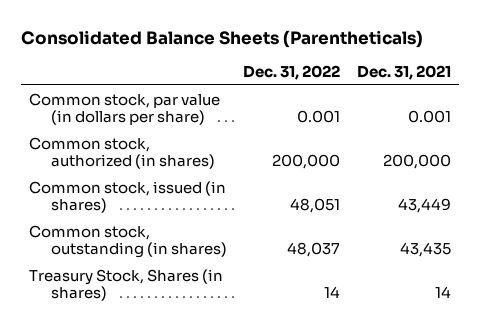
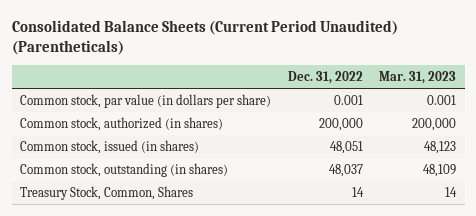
- Consolidated Balance Sheets (Parentheticals)
+ Consolidated Balance Sheets (Current Period Unaudited) (Parentheticals)
- | Dec. 31, 2022 | Dec. 31, 2021
+ | Dec. 31, 2022 | Mar. 31, 2023
- Treasury Stock, Shares (in shares) | 14 | 14
+ Treasury Stock, Common, Shares | 14 | 14

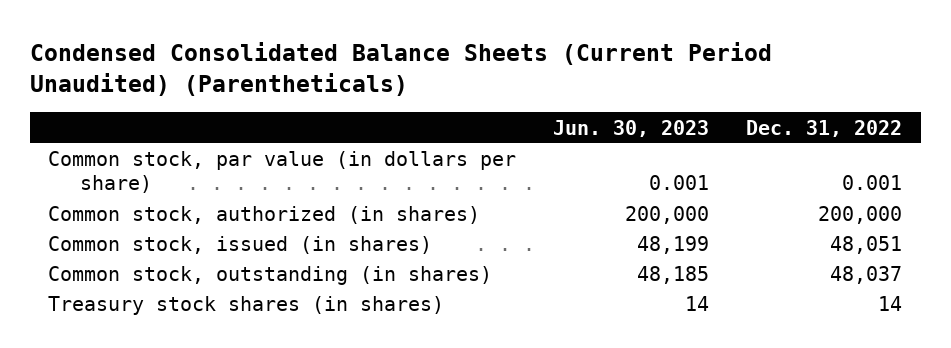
- Consolidated Balance Sheets (Current Period Unaudited) (Parentheticals)
+ Condensed Consolidated Balance Sheets (Current Period Unaudited) (Parentheticals)
- | Dec. 31, 2022 | Mar. 31, 2023
+ | Jun. 30, 2023 | Dec. 31, 2022
- Treasury Stock, Common, Shares | 14 | 14
+ Treasury stock shares (in shares) | 14 | 14

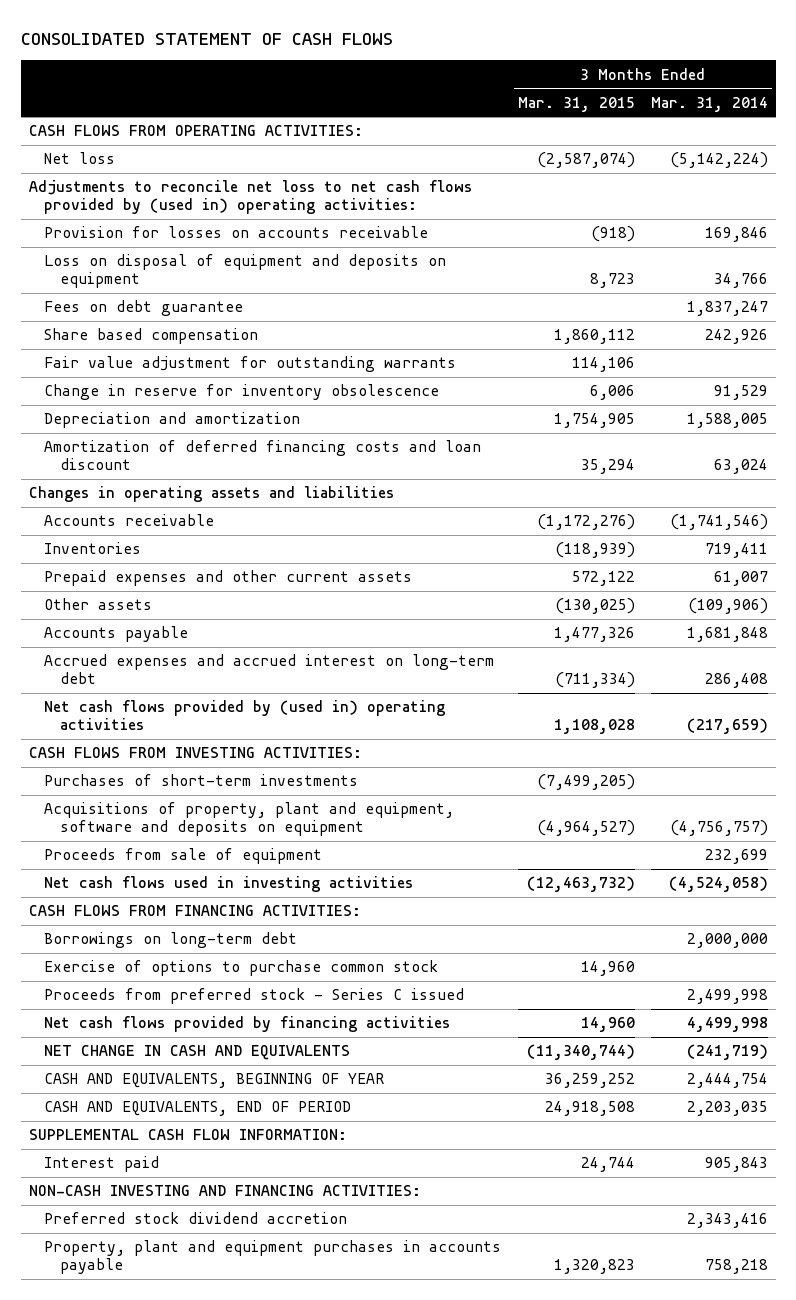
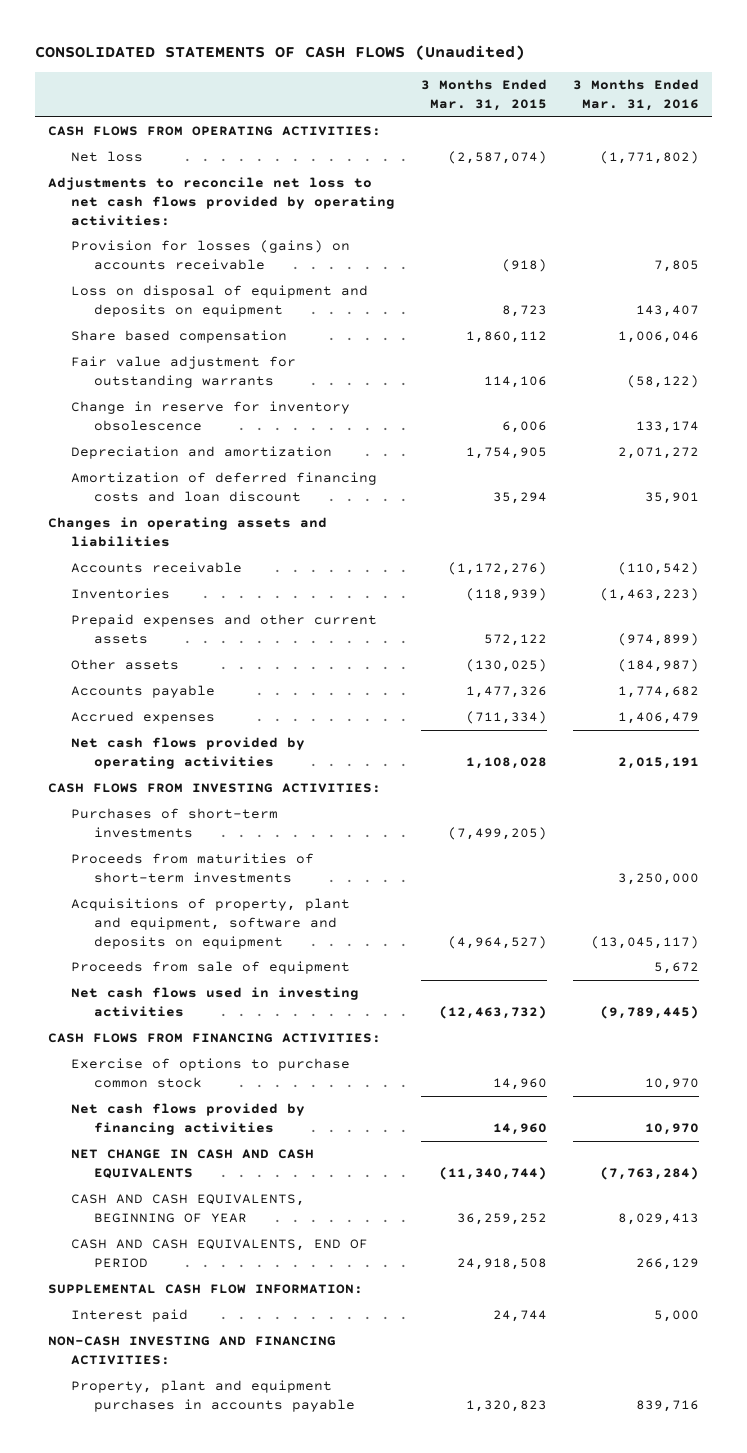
- CONSOLIDATED STATEMENT OF CASH FLOWS
+ CONSOLIDATED STATEMENTS OF CASH FLOWS (Unaudited)
- | 3 Months Ended Mar. 31, 2015 | 3 Months Ended Mar. 31, 2014
+ | 3 Months Ended Mar. 31, 2015 | 3 Months Ended Mar. 31, 2016
- Adjustments to reconcile net loss to net cash flows provided by (used in) operating activities:
- Provision for losses on accounts receivable | (918) | 169,846
+ Adjustments to reconcile net loss to net cash flows provided by operating activities:
+ Provision for losses (gains) on accounts receivable | (918) | 7,805
- Fees on debt guarantee | | 1,837,247
- Accrued expenses and accrued interest on long-term debt | (711,334) | 286,408
- Net cash flows provided by (used in) operating activities | 1,108,028 | (217,659)
+ Accrued expenses | (711,334) | 1,406,479
+ Net cash flows provided by operating activities | 1,108,028 | 2,015,191
+ Proceeds from maturities of short-term investments | | 3,250,000
- Borrowings on long-term debt | | 2,000,000
- Proceeds from preferred stock - Series C issued | | 2,499,998
- NET CHANGE IN CASH AND EQUIVALENTS | (11,340,744) | (241,719)
- CASH AND EQUIVALENTS, BEGINNING OF YEAR | 36,259,252 | 2,444,754
- CASH AND EQUIVALENTS, END OF PERIOD | 24,918,508 | 2,203,035
+ NET CHANGE IN CASH AND CASH EQUIVALENTS | (11,340,744) | (7,763,284)
+ CASH AND CASH EQUIVALENTS, BEGINNING OF YEAR | 36,259,252 | 8,029,413
+ CASH AND CASH EQUIVALENTS, END OF PERIOD | 24,918,508 | 266,129
- Preferred stock dividend accretion | | 2,343,416

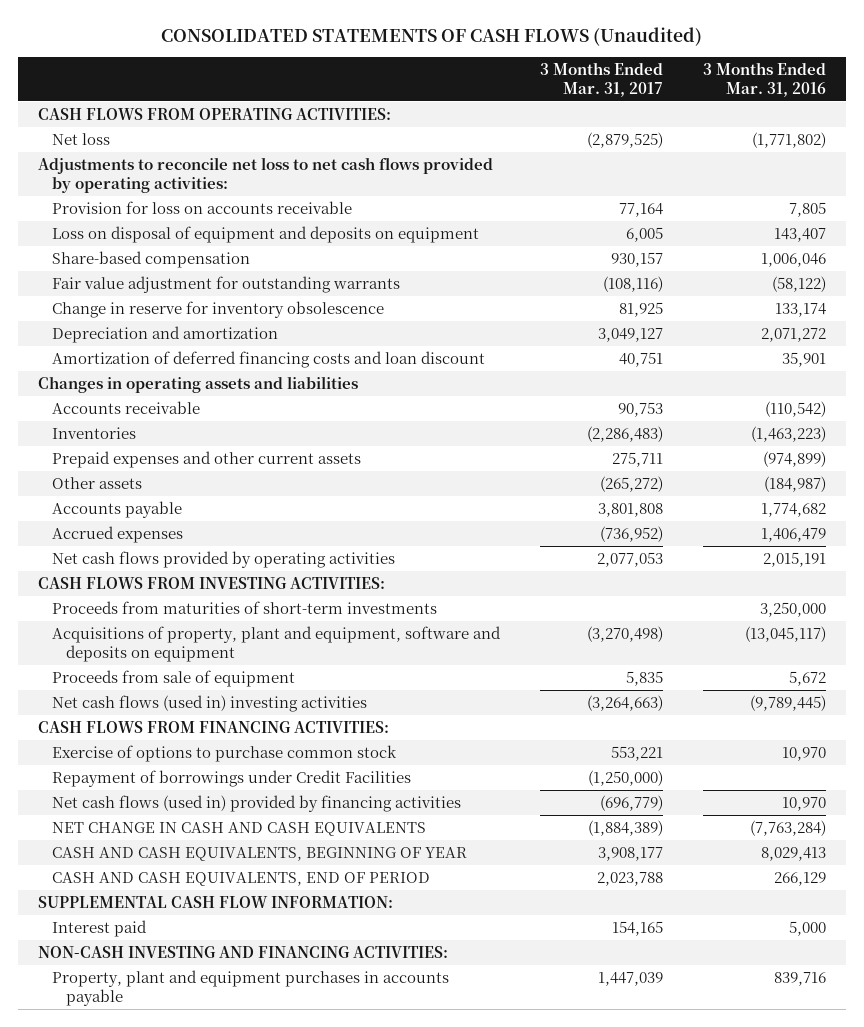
- | 3 Months Ended Mar. 31, 2015 | 3 Months Ended Mar. 31, 2016
+ | 3 Months Ended Mar. 31, 2017 | 3 Months Ended Mar. 31, 2016
- Provision for losses (gains) on accounts receivable | (918) | 7,805
+ Provision for loss on accounts receivable | 77,164 | 7,805
- Share based compensation | 1,860,112 | 1,006,046
+ Share-based compensation | 930,157 | 1,006,046
- Purchases of short-term investments | (7,499,205) |
- Net cash flows used in investing activities | (12,463,732) | (9,789,445)
+ Net cash flows (used in) investing activities | (3,264,663) | (9,789,445)
- Net cash flows provided by financing activities | 14,960 | 10,970
+ Repayment of borrowings under Credit Facilities | (1,250,000) |
+ Net cash flows (used in) provided by financing activities | (696,779) | 10,970

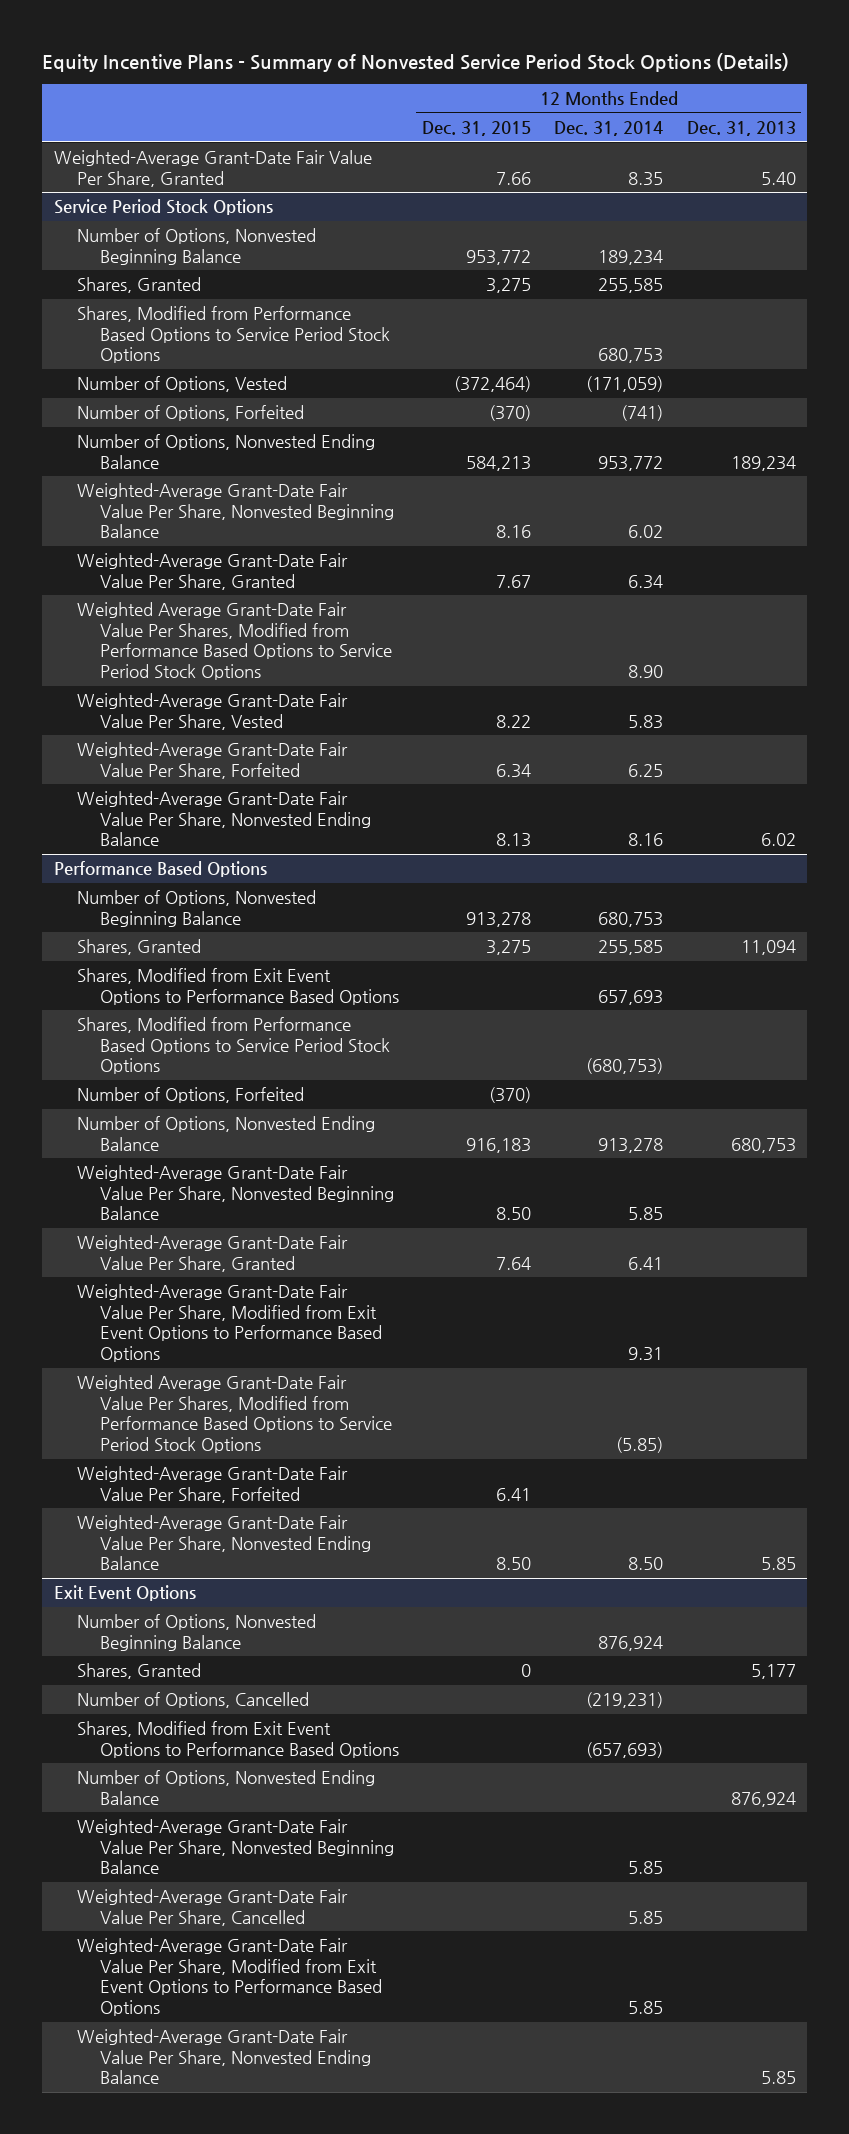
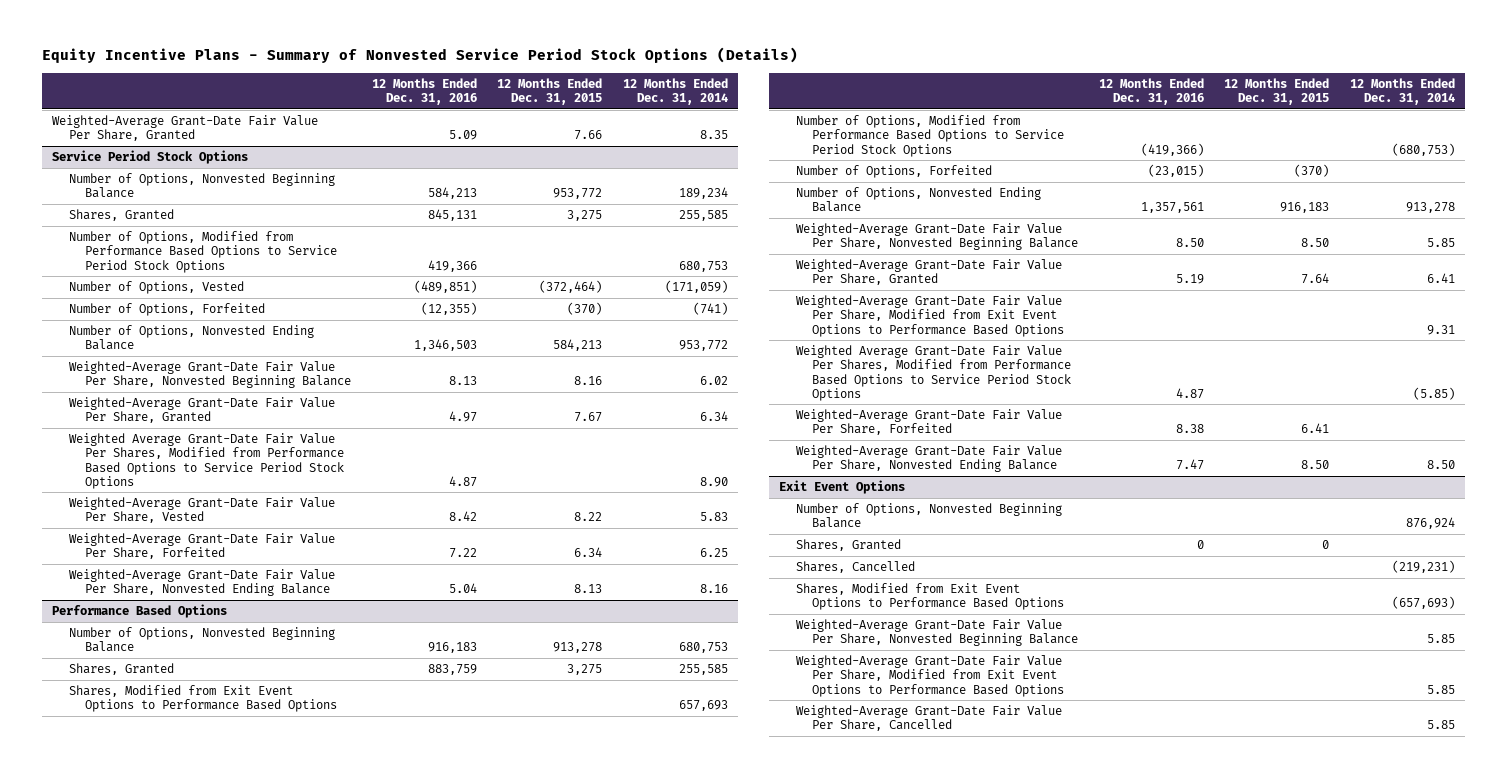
- | 12 Months Ended Dec. 31, 2015 | 12 Months Ended Dec. 31, 2014 | 12 Months Ended Dec. 31, 2013
+ | 12 Months Ended Dec. 31, 2016 | 12 Months Ended Dec. 31, 2015 | 12 Months Ended Dec. 31, 2014
@ Service Period Stock Options
- Shares, Modified from Performance Based Options to Service Period Stock Options | | 680,753 |
+ Number of Options, Modified from Performance Based Options to Service Period Stock Options | 419,366 | | 680,753
@ Performance Based Options
- Shares, Modified from Performance Based Options to Service Period Stock Options | | (680,753) |
+ Number of Options, Modified from Performance Based Options to Service Period Stock Options | (419,366) | | (680,753)
@ Exit Event Options
- Number of Options, Cancelled | | (219,231) |
+ Shares, Cancelled | | | (219,231)
- Number of Options, Nonvested Ending Balance | | | 876,924
- Weighted-Average Grant-Date Fair Value Per Share, Nonvested Ending Balance | | | 5.85
moved down: Weighted-Average Grant-Date Fair Value Per Share, Cancelled | | | 5.85

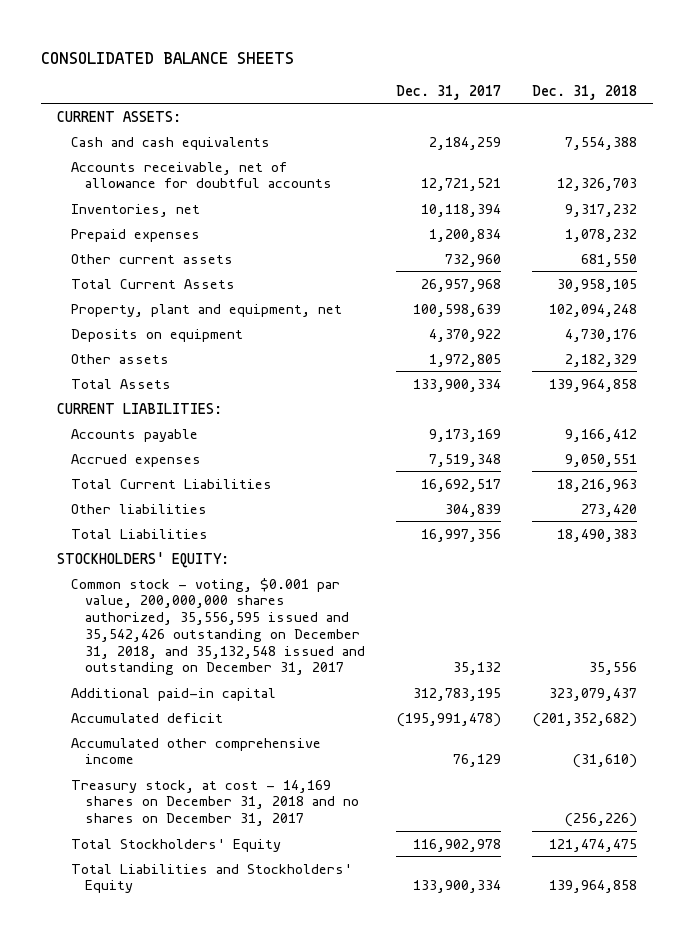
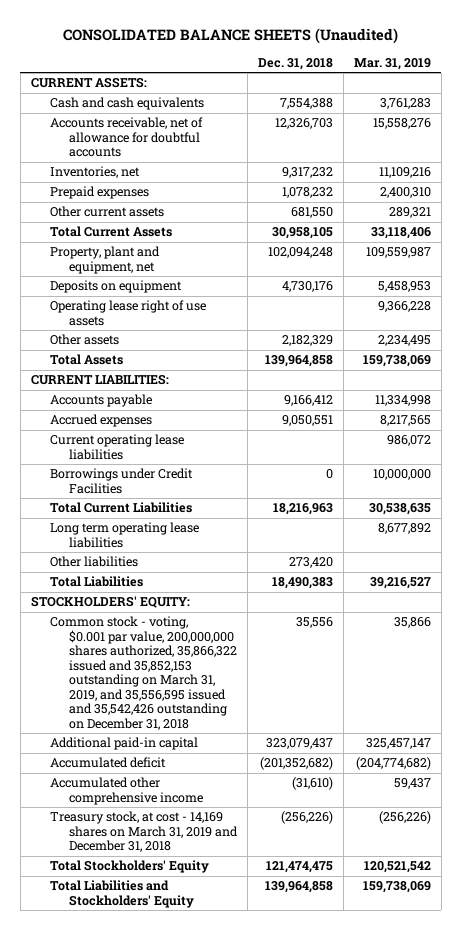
- CONSOLIDATED BALANCE SHEETS
+ CONSOLIDATED BALANCE SHEETS (Unaudited)
- | Dec. 31, 2017 | Dec. 31, 2018
+ | Dec. 31, 2018 | Mar. 31, 2019
+ Operating lease right of use assets | | 9,366,228
+ Current operating lease liabilities | | 986,072
+ Borrowings under Credit Facilities | 0 | 10,000,000
+ Long term operating lease liabilities | | 8,677,892
- Common stock - voting, $0.001 par value, 200,000,000 shares authorized, 35,556,595 issued and 35,542,426 outstanding on December 31, 2018, and 35,132,548 issued and outstanding on December 31, 2017 | 35,132 | 35,556
+ Common stock - voting, $0.001 par value, 200,000,000 shares authorized, 35,866,322 issued and 35,852,153 outstanding on March 31, 2019, and 35,556,595 issued and 35,542,426 outstanding on December 31, 2018 | 35,556 | 35,866
- Treasury stock, at cost - 14,169 shares on December 31, 2018 and no shares on December 31, 2017 | | (256,226)
+ Treasury stock, at cost - 14,169 shares on March 31, 2019 and December 31, 2018 | (256,226) | (256,226)

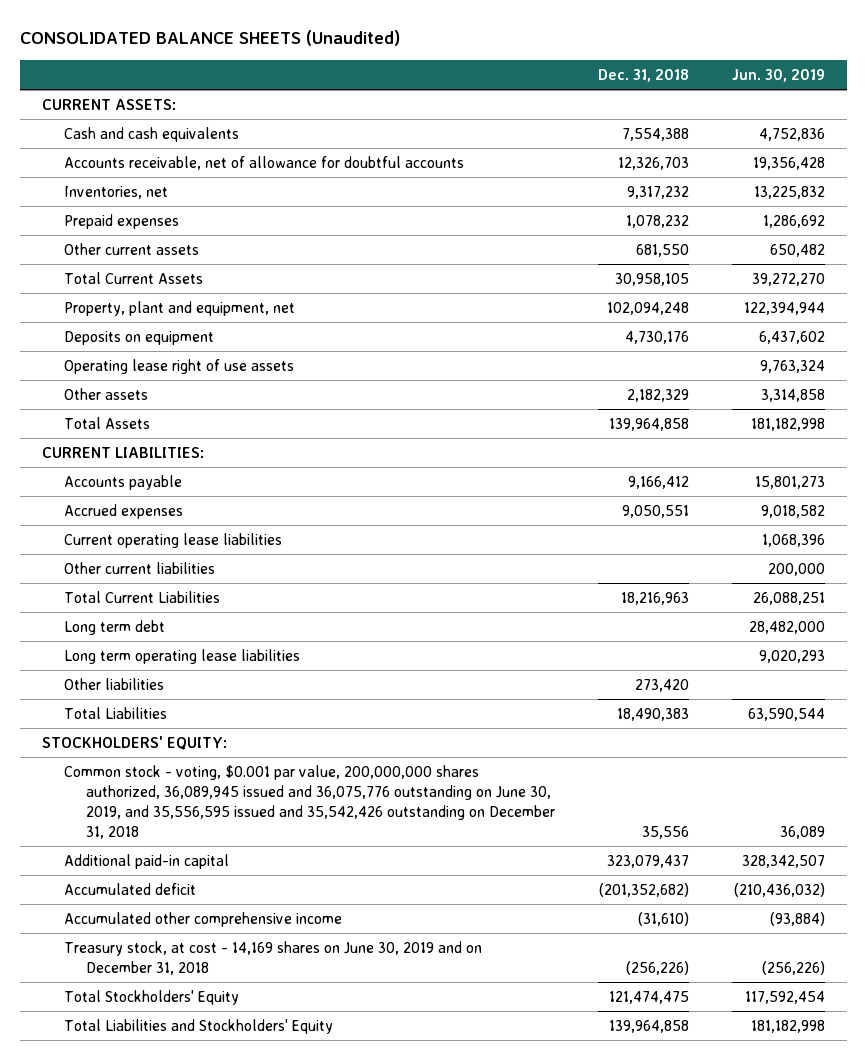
- | Dec. 31, 2018 | Mar. 31, 2019
+ | Dec. 31, 2018 | Jun. 30, 2019
- Borrowings under Credit Facilities | 0 | 10,000,000
+ Other current liabilities | | 200,000
+ Long term debt | | 28,482,000
- Common stock - voting, $0.001 par value, 200,000,000 shares authorized, 35,866,322 issued and 35,852,153 outstanding on March 31, 2019, and 35,556,595 issued and 35,542,426 outstanding on December 31, 2018 | 35,556 | 35,866
+ Common stock - voting, $0.001 par value, 200,000,000 shares authorized, 36,089,945 issued and 36,075,776 outstanding on June 30, 2019, and 35,556,595 issued and 35,542,426 outstanding on December 31, 2018 | 35,556 | 36,089
- Treasury stock, at cost - 14,169 shares on March 31, 2019 and December 31, 2018 | (256,226) | (256,226)
+ Treasury stock, at cost - 14,169 shares on June 30, 2019 and on December 31, 2018 | (256,226) | (256,226)

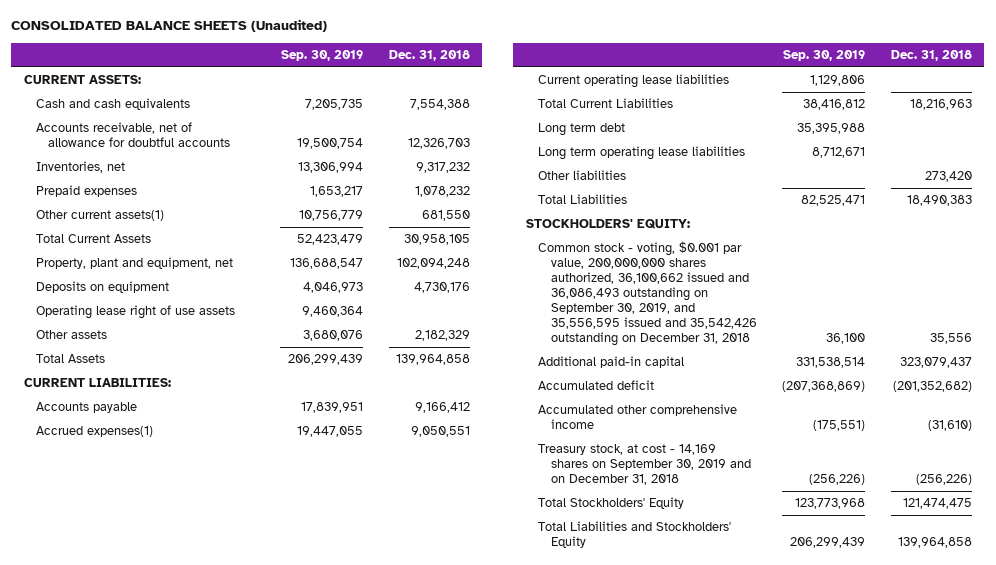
- | Dec. 31, 2018 | Jun. 30, 2019
+ | Sep. 30, 2019 | Dec. 31, 2018
- Other current assets | 681,550 | 650,482
+ Other current assets(1) | 10,756,779 | 681,550
- Accrued expenses | 9,050,551 | 9,018,582
+ Accrued expenses(1) | 19,447,055 | 9,050,551
- Other current liabilities | | 200,000
- Common stock - voting, $0.001 par value, 200,000,000 shares authorized, 36,089,945 issued and 36,075,776 outstanding on June 30, 2019, and 35,556,595 issued and 35,542,426 outstanding on December 31, 2018 | 35,556 | 36,089
+ Common stock - voting, $0.001 par value, 200,000,000 shares authorized, 36,100,662 issued and 36,086,493 outstanding on September 30, 2019, and 35,556,595 issued and 35,542,426 outstanding on December 31, 2018 | 36,100 | 35,556
- Treasury stock, at cost - 14,169 shares on June 30, 2019 and on December 31, 2018 | (256,226) | (256,226)
+ Treasury stock, at cost - 14,169 shares on September 30, 2019 and on December 31, 2018 | (256,226) | (256,226)

